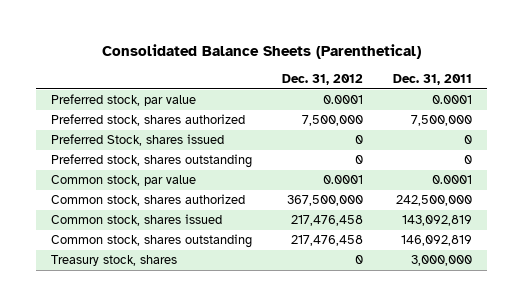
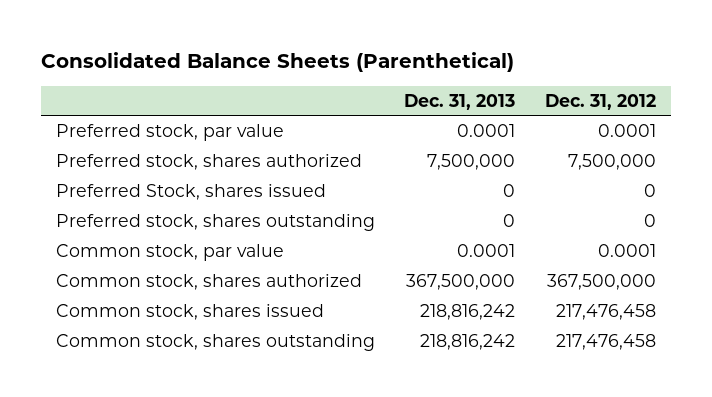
- | Dec. 31, 2012 | Dec. 31, 2011
+ | Dec. 31, 2013 | Dec. 31, 2012
- Treasury stock, shares | 0 | 3,000,000

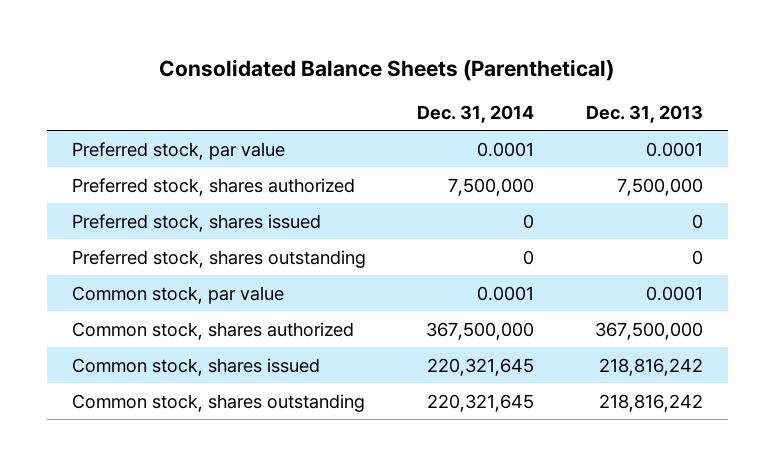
- | Dec. 31, 2013 | Dec. 31, 2012
+ | Dec. 31, 2014 | Dec. 31, 2013
- Preferred Stock, shares issued | 0 | 0
+ Preferred stock, shares issued | 0 | 0

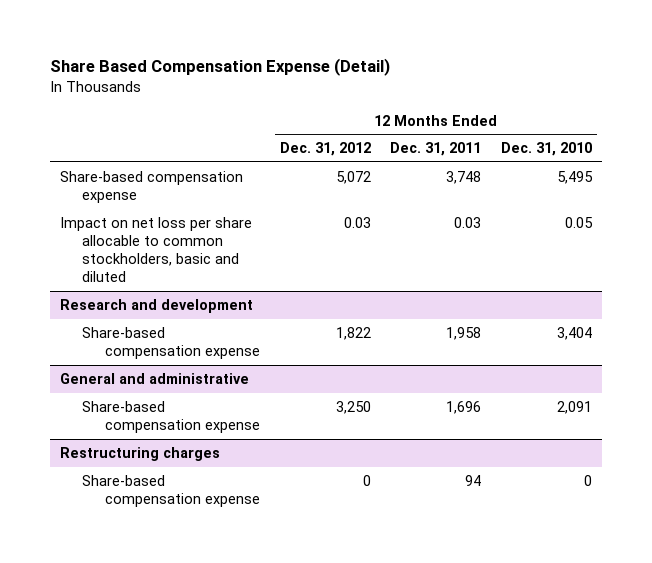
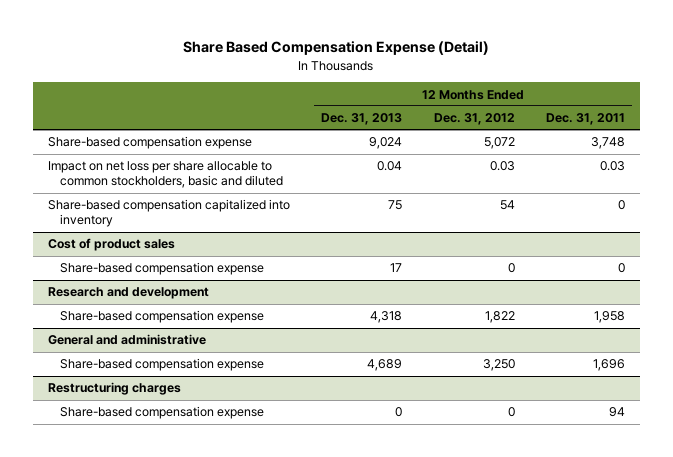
- | 12 Months Ended Dec. 31, 2012 | 12 Months Ended Dec. 31, 2011 | 12 Months Ended Dec. 31, 2010
+ | 12 Months Ended Dec. 31, 2013 | 12 Months Ended Dec. 31, 2012 | 12 Months Ended Dec. 31, 2011
+ Share-based compensation capitalized into inventory | 75 | 54 | 0
+ Cost of product sales
+ Share-based compensation expense | 17 | 0 | 0

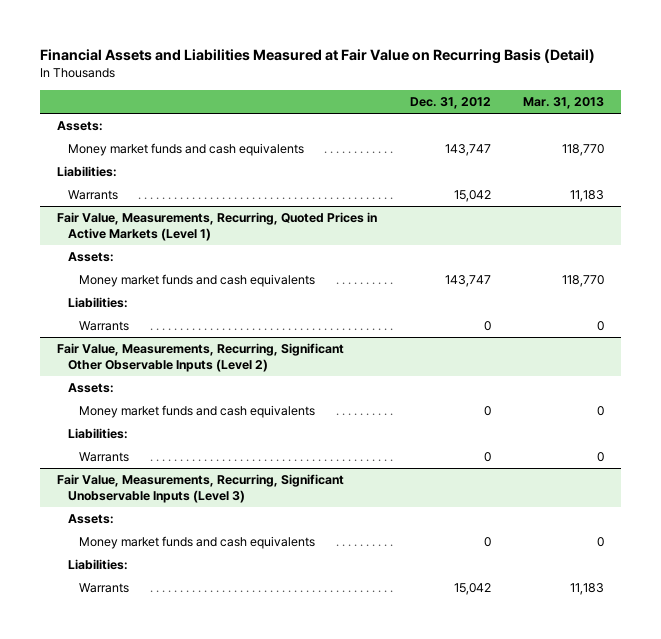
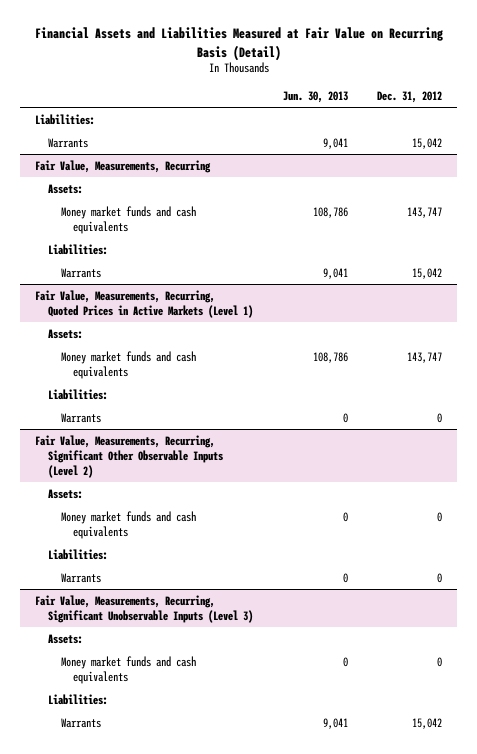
- | Dec. 31, 2012 | Mar. 31, 2013
+ | Jun. 30, 2013 | Dec. 31, 2012
+ Liabilities:
+ Warrants | 9,041 | 15,042
+ Fair Value, Measurements, Recurring

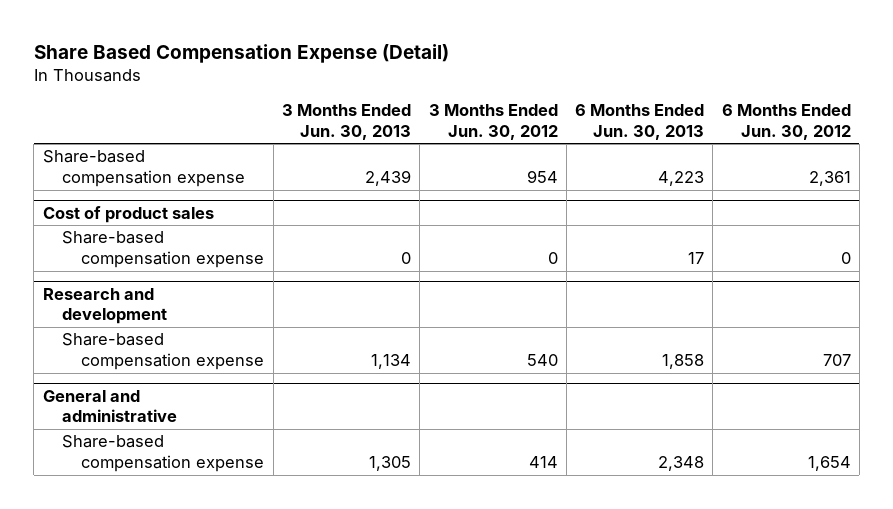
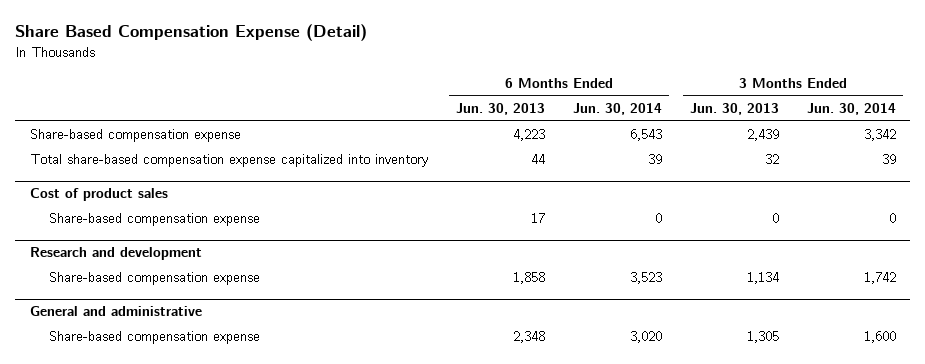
- | 3 Months Ended Jun. 30, 2013 | 3 Months Ended Jun. 30, 2012 | 6 Months Ended Jun. 30, 2013 | 6 Months Ended Jun. 30, 2012
+ | 6 Months Ended Jun. 30, 2013 | 6 Months Ended Jun. 30, 2014 | 3 Months Ended Jun. 30, 2013 | 3 Months Ended Jun. 30, 2014
+ Total share-based compensation expense capitalized into inventory | 44 | 39 | 32 | 39

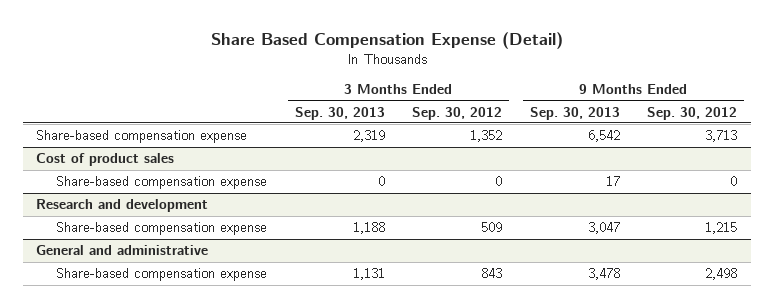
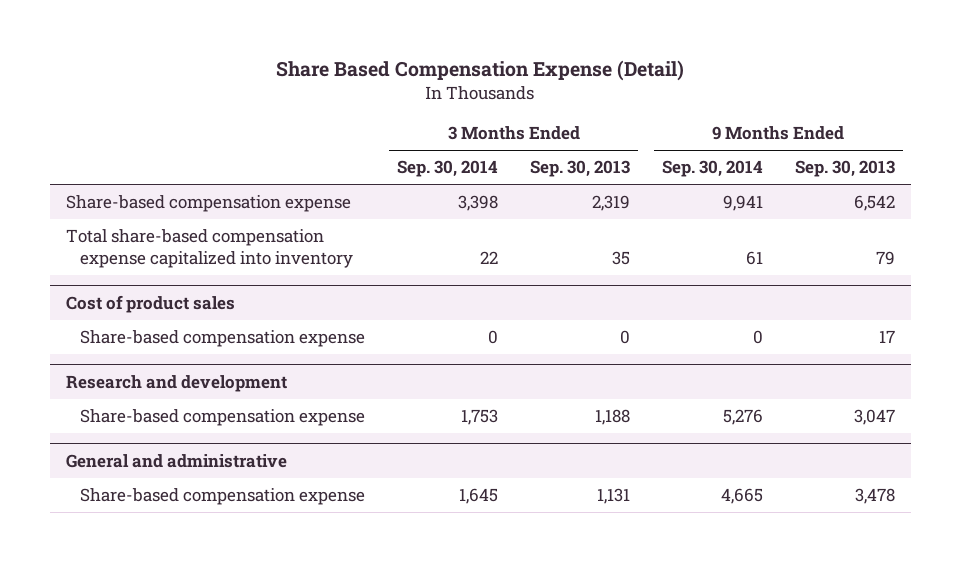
- | 3 Months Ended Sep. 30, 2013 | 3 Months Ended Sep. 30, 2012 | 9 Months Ended Sep. 30, 2013 | 9 Months Ended Sep. 30, 2012
+ | 3 Months Ended Sep. 30, 2014 | 3 Months Ended Sep. 30, 2013 | 9 Months Ended Sep. 30, 2014 | 9 Months Ended Sep. 30, 2013
+ Total share-based compensation expense capitalized into inventory | 22 | 35 | 61 | 79

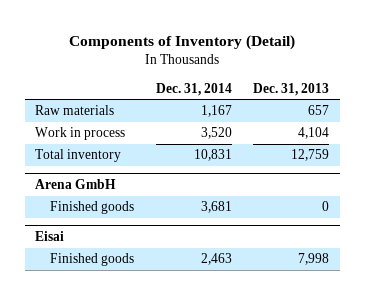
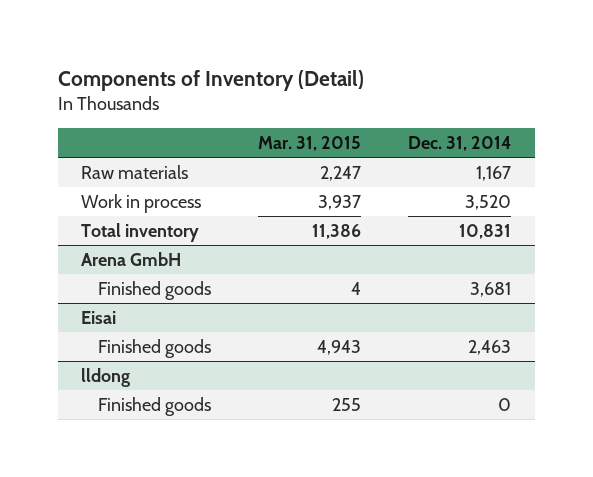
- | Dec. 31, 2014 | Dec. 31, 2013
+ | Mar. 31, 2015 | Dec. 31, 2014
+ lldong
+ Finished goods | 255 | 0

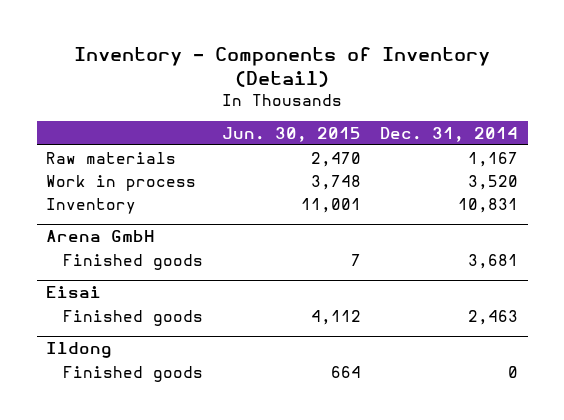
- Components of Inventory (Detail)
+ Inventory - Components of Inventory (Detail)
- | Mar. 31, 2015 | Dec. 31, 2014
+ | Jun. 30, 2015 | Dec. 31, 2014
- Total inventory | 11,386 | 10,831
+ Inventory | 11,001 | 10,831
- lldong
+ Ildong

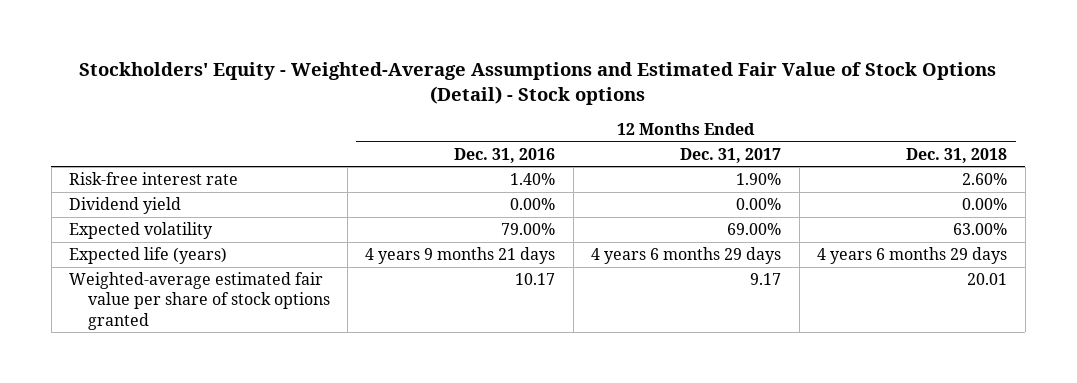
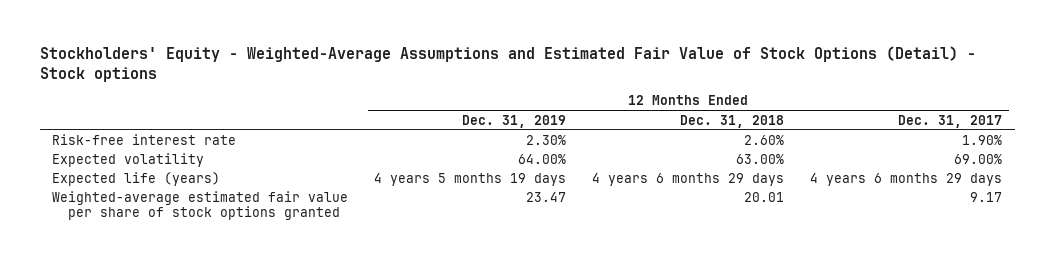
- | 12 Months Ended Dec. 31, 2016 | 12 Months Ended Dec. 31, 2017 | 12 Months Ended Dec. 31, 2018
+ | 12 Months Ended Dec. 31, 2019 | 12 Months Ended Dec. 31, 2018 | 12 Months Ended Dec. 31, 2017
- Dividend yield | 0.00% | 0.00% | 0.00%

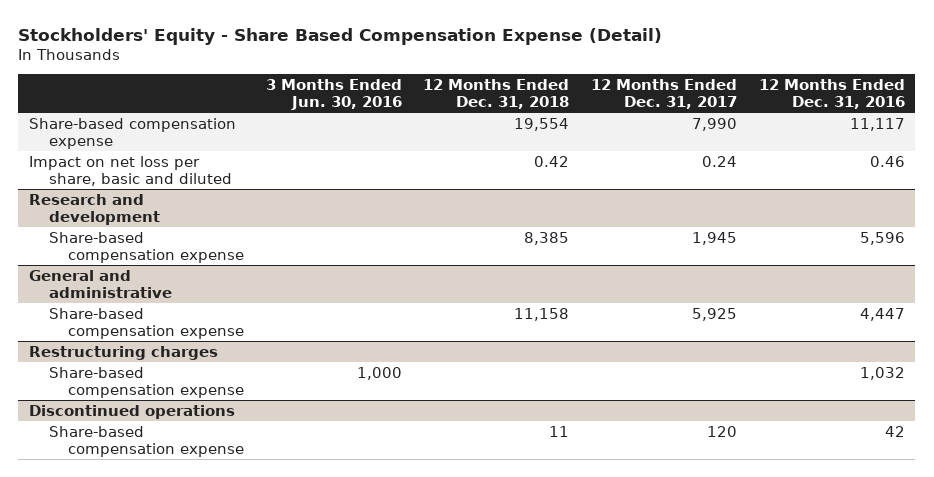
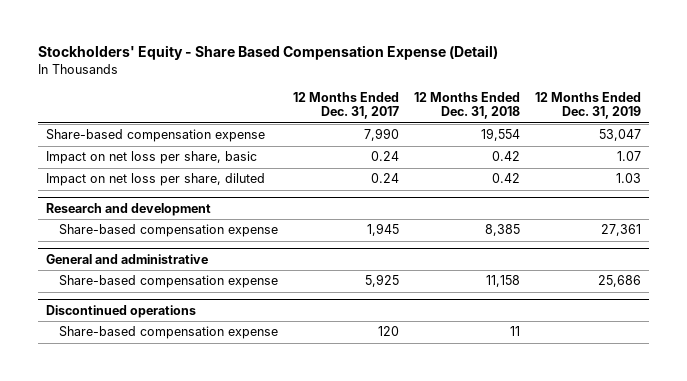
- | 3 Months Ended Jun. 30, 2016 | 12 Months Ended Dec. 31, 2018 | 12 Months Ended Dec. 31, 2017 | 12 Months Ended Dec. 31, 2016
+ | 12 Months Ended Dec. 31, 2017 | 12 Months Ended Dec. 31, 2018 | 12 Months Ended Dec. 31, 2019
- Impact on net loss per share, basic and diluted | | 0.42 | 0.24 | 0.46
+ Impact on net loss per share, basic | 0.24 | 0.42 | 1.07
+ Impact on net loss per share, diluted | 0.24 | 0.42 | 1.03
- Restructuring charges
- Share-based compensation expense | 1,000 | | | 1,032

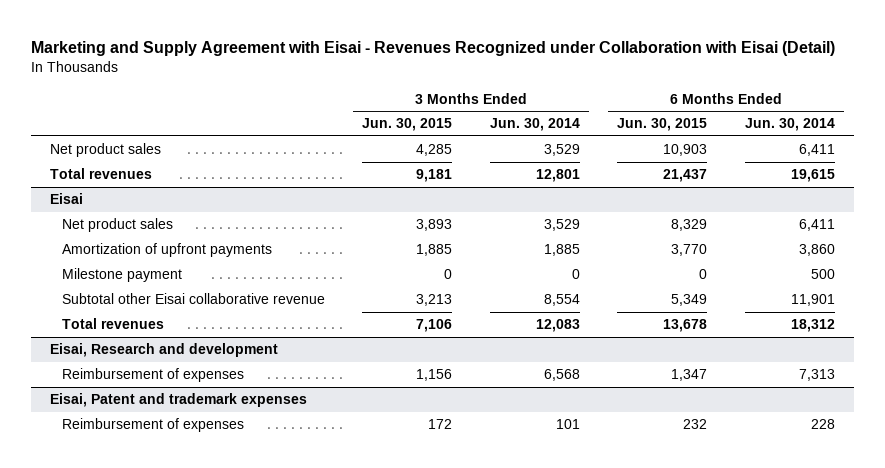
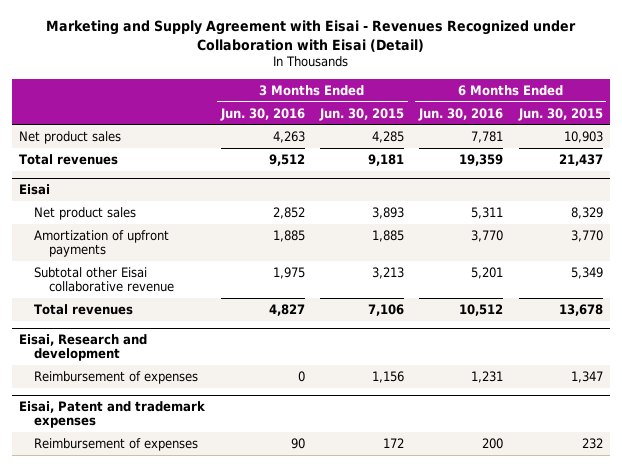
- | 3 Months Ended Jun. 30, 2015 | 3 Months Ended Jun. 30, 2014 | 6 Months Ended Jun. 30, 2015 | 6 Months Ended Jun. 30, 2014
+ | 3 Months Ended Jun. 30, 2016 | 3 Months Ended Jun. 30, 2015 | 6 Months Ended Jun. 30, 2016 | 6 Months Ended Jun. 30, 2015
@ Eisai
- Milestone payment | 0 | 0 | 0 | 500

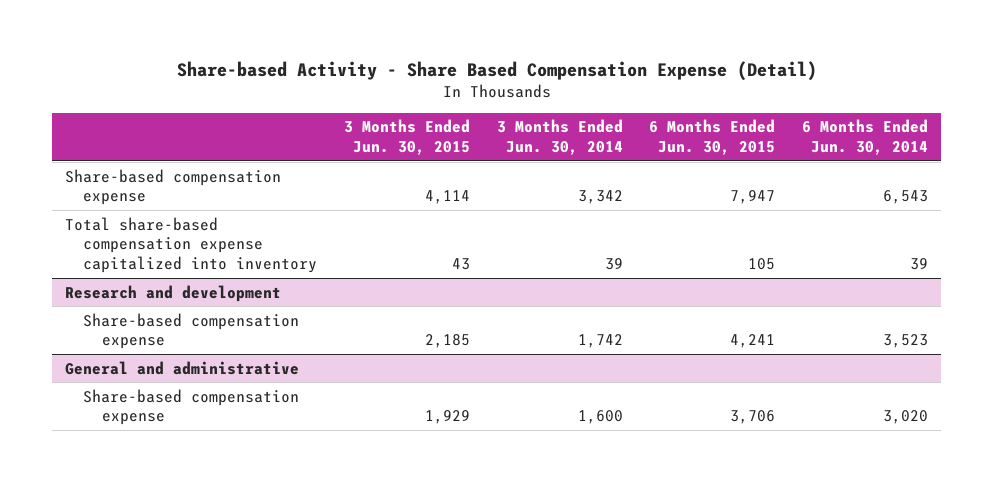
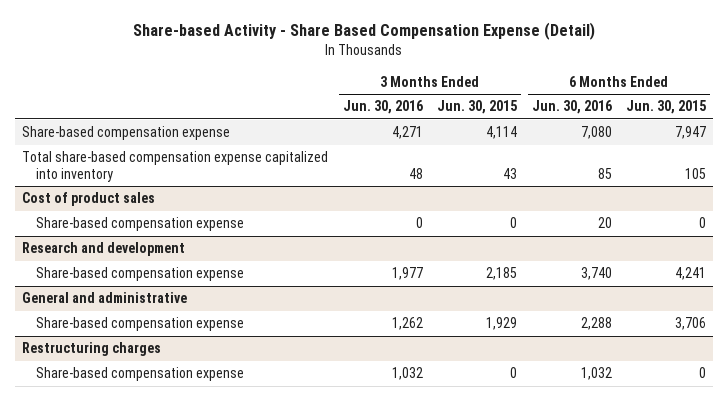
- | 3 Months Ended Jun. 30, 2015 | 3 Months Ended Jun. 30, 2014 | 6 Months Ended Jun. 30, 2015 | 6 Months Ended Jun. 30, 2014
+ | 3 Months Ended Jun. 30, 2016 | 3 Months Ended Jun. 30, 2015 | 6 Months Ended Jun. 30, 2016 | 6 Months Ended Jun. 30, 2015
+ Cost of product sales
+ Share-based compensation expense | 0 | 0 | 20 | 0
+ Restructuring charges
+ Share-based compensation expense | 1,032 | 0 | 1,032 | 0

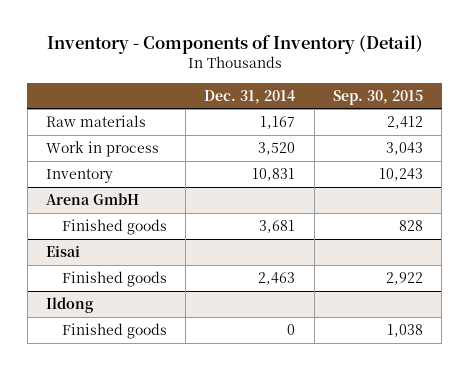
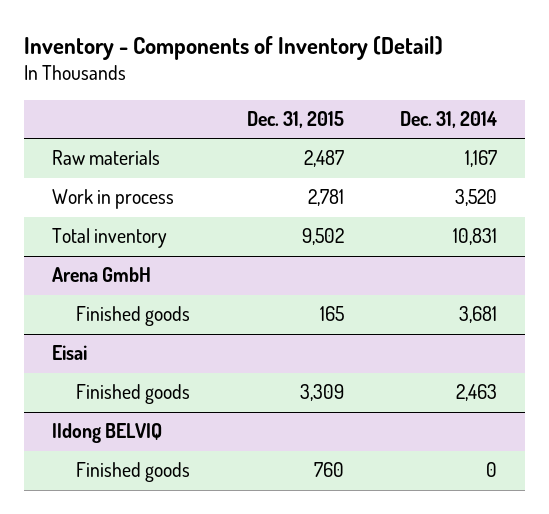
- | Dec. 31, 2014 | Sep. 30, 2015
+ | Dec. 31, 2015 | Dec. 31, 2014
- Inventory | 10,831 | 10,243
+ Total inventory | 9,502 | 10,831
- Ildong
+ lldong BELVIQ

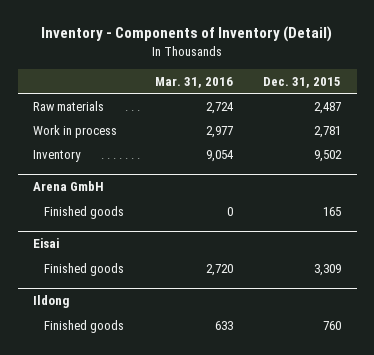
- | Dec. 31, 2015 | Dec. 31, 2014
+ | Mar. 31, 2016 | Dec. 31, 2015
- Total inventory | 9,502 | 10,831
+ Inventory | 9,054 | 9,502
- lldong BELVIQ
+ Ildong

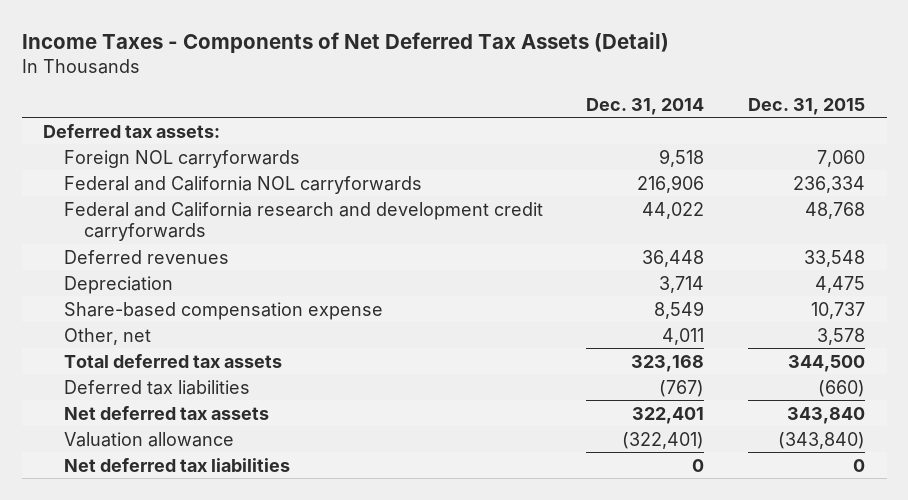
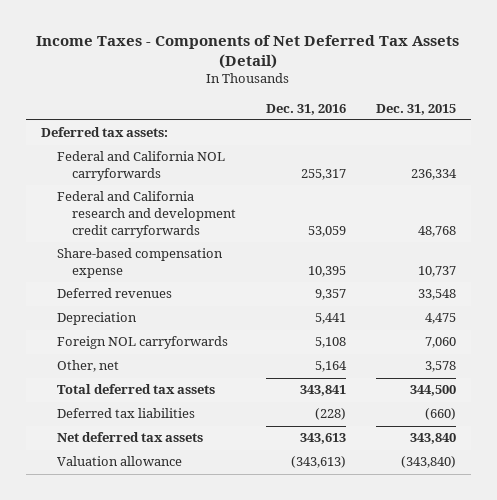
- | Dec. 31, 2014 | Dec. 31, 2015
+ | Dec. 31, 2016 | Dec. 31, 2015
moved up: Share-based compensation expense | 10,395 | 10,737
moved down: Foreign NOL carryforwards | 5,108 | 7,060
- Net deferred tax liabilities | 0 | 0

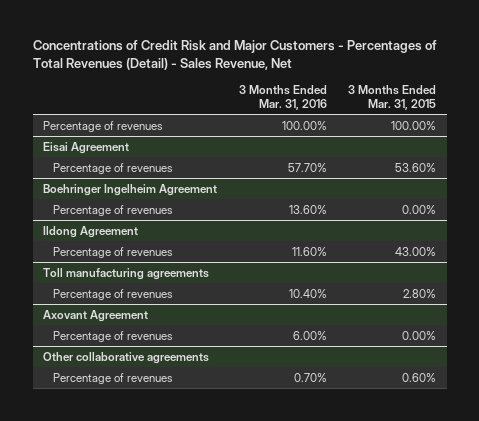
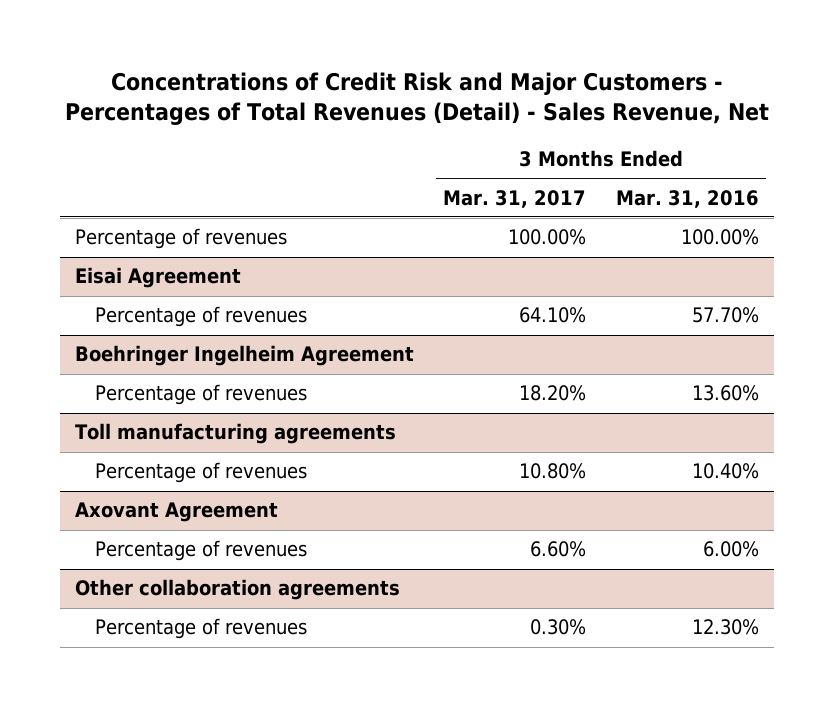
- | 3 Months Ended Mar. 31, 2016 | 3 Months Ended Mar. 31, 2015
+ | 3 Months Ended Mar. 31, 2017 | 3 Months Ended Mar. 31, 2016
- Ildong Agreement
- Percentage of revenues | 11.60% | 43.00%
- Other collaborative agreements
- Percentage of revenues | 0.70% | 0.60%
+ Other collaboration agreements
+ Percentage of revenues | 0.30% | 12.30%

